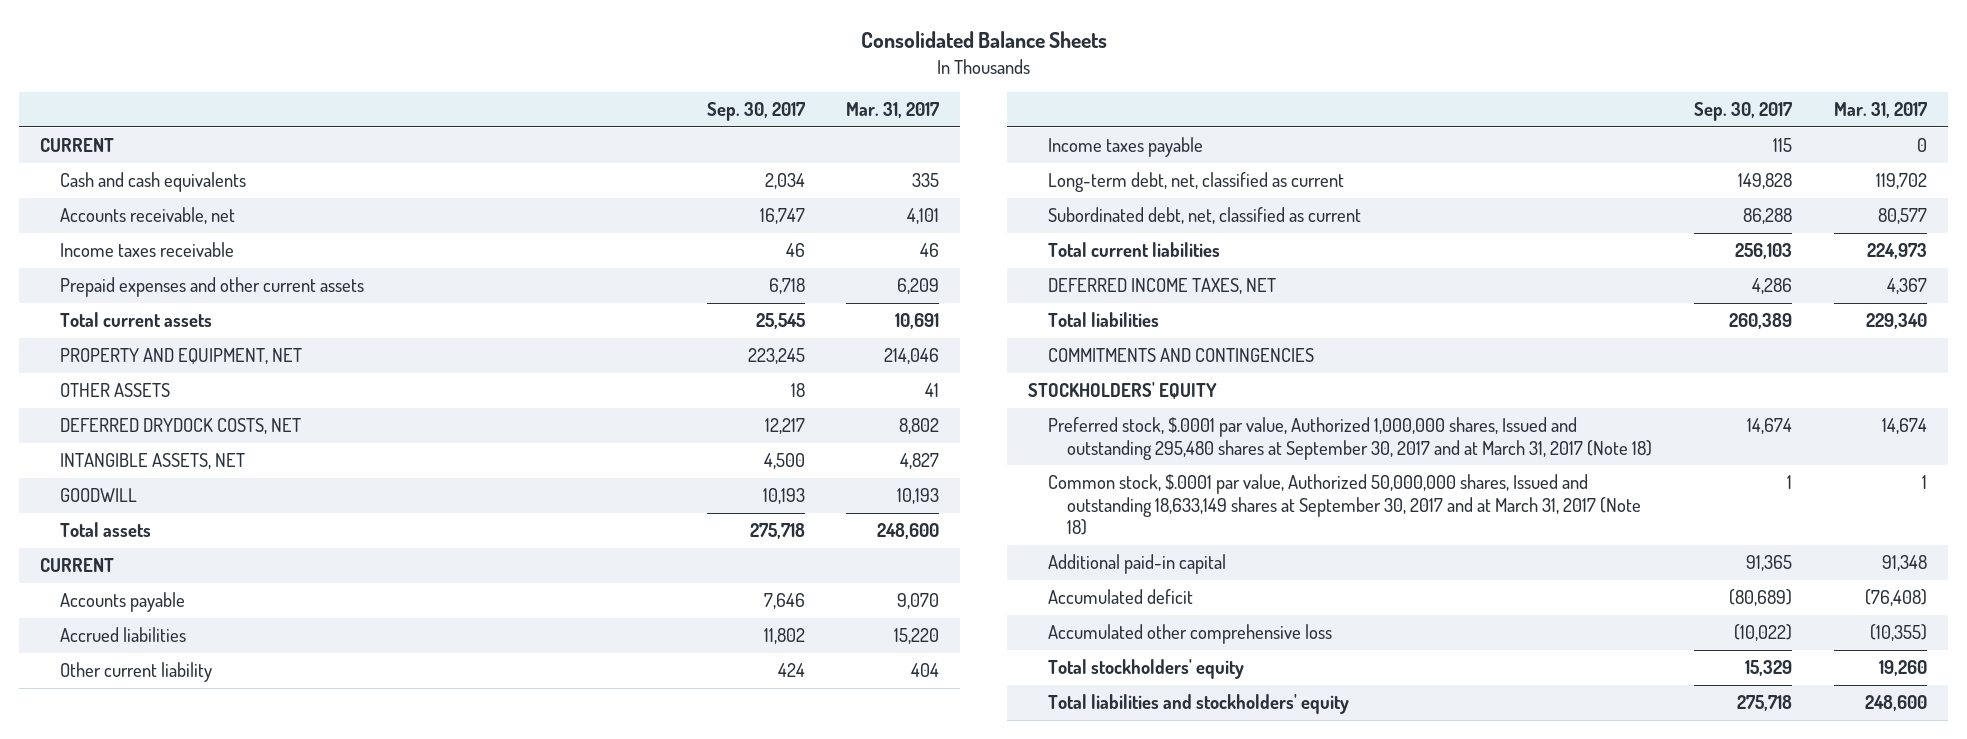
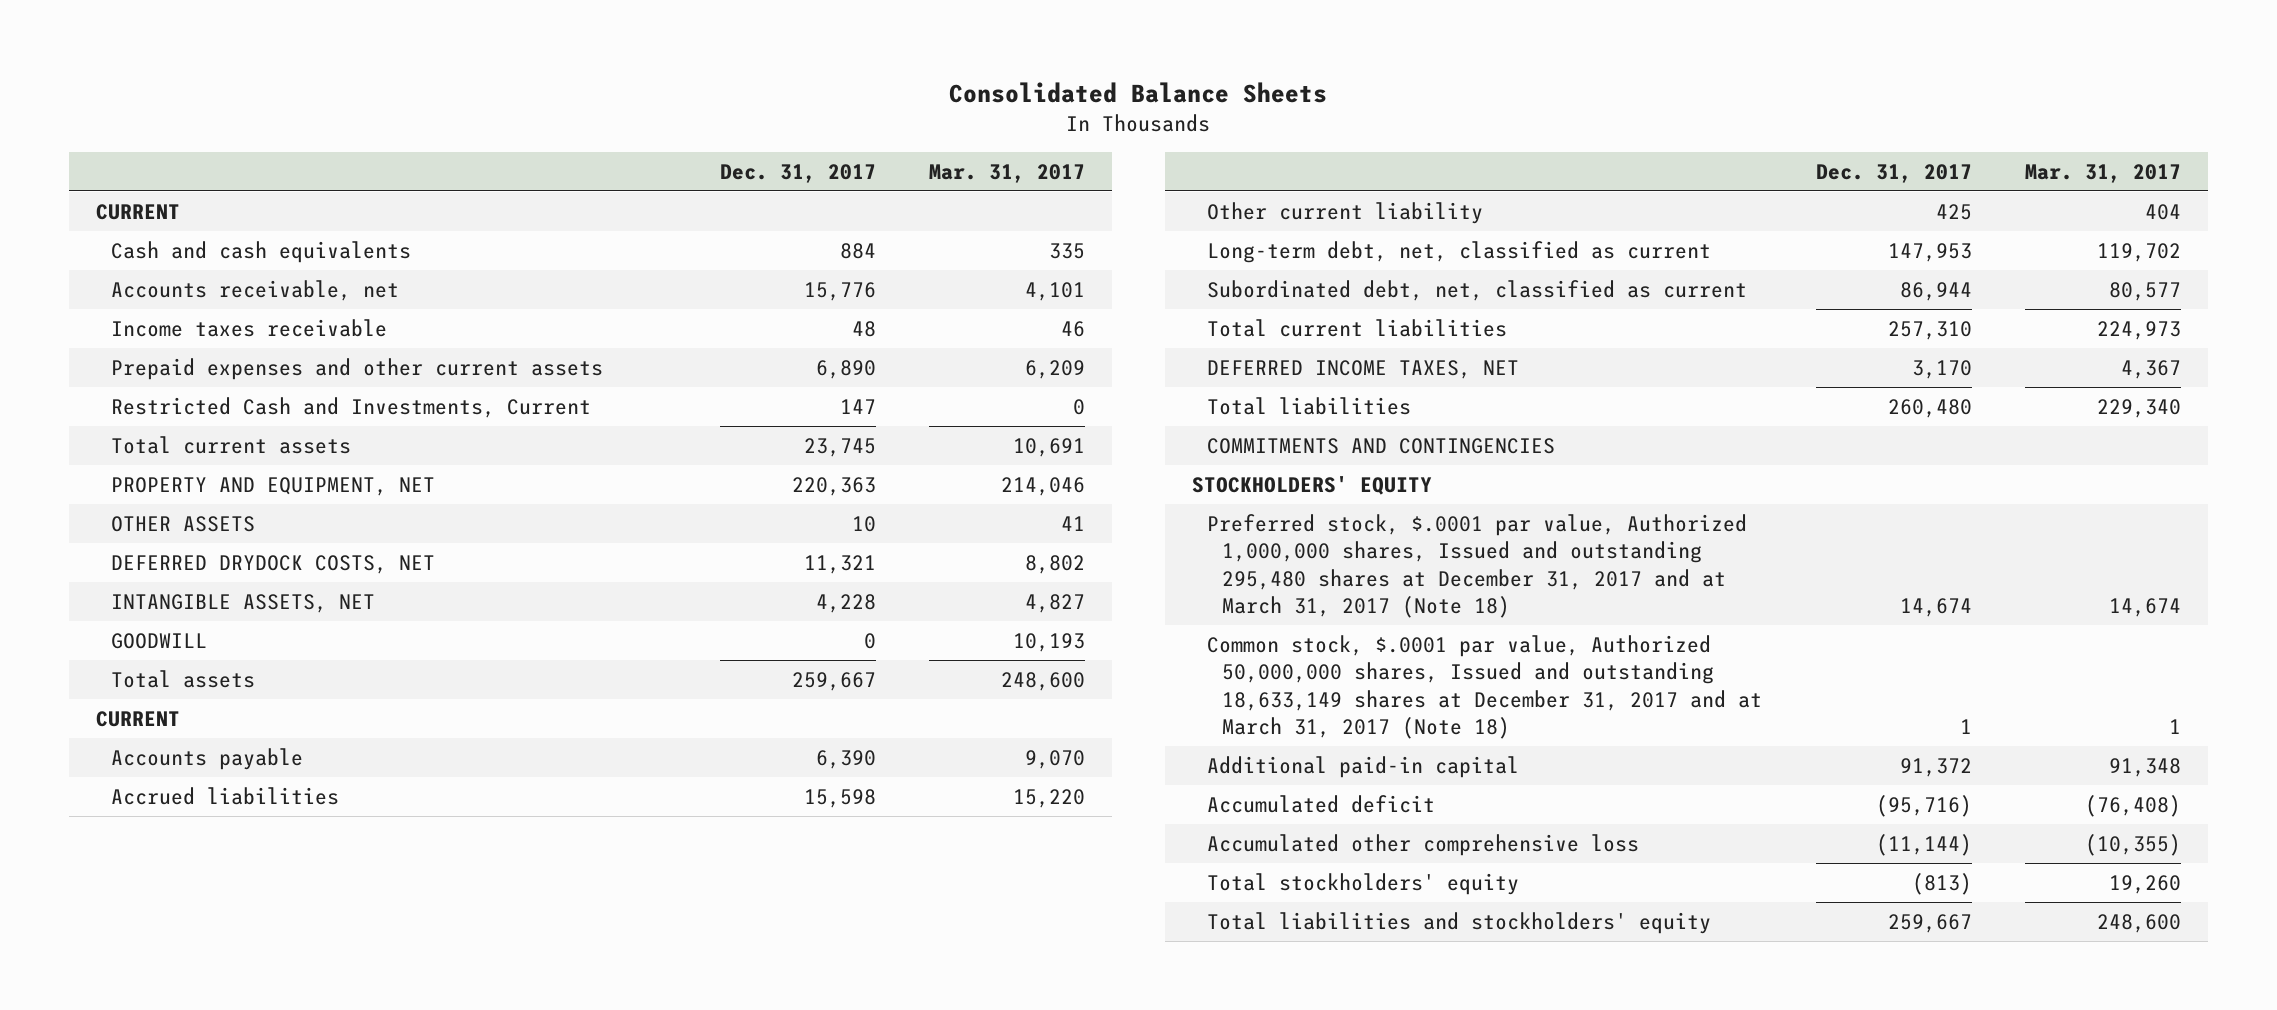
- | Sep. 30, 2017 | Mar. 31, 2017
+ | Dec. 31, 2017 | Mar. 31, 2017
+ Restricted Cash and Investments, Current | 147 | 0
- Income taxes payable | 115 | 0
- Preferred stock, $.0001 par value, Authorized 1,000,000 shares, Issued and outstanding 295,480 shares at September 30, 2017 and at March 31, 2017 (Note 18) | 14,674 | 14,674
- Common stock, $.0001 par value, Authorized 50,000,000 shares, Issued and outstanding 18,633,149 shares at September 30, 2017 and at March 31, 2017 (Note 18) | 1 | 1
+ Preferred stock, $.0001 par value, Authorized 1,000,000 shares, Issued and outstanding 295,480 shares at December 31, 2017 and at March 31, 2017 (Note 18) | 14,674 | 14,674
+ Common stock, $.0001 par value, Authorized 50,000,000 shares, Issued and outstanding 18,633,149 shares at December 31, 2017 and at March 31, 2017 (Note 18) | 1 | 1

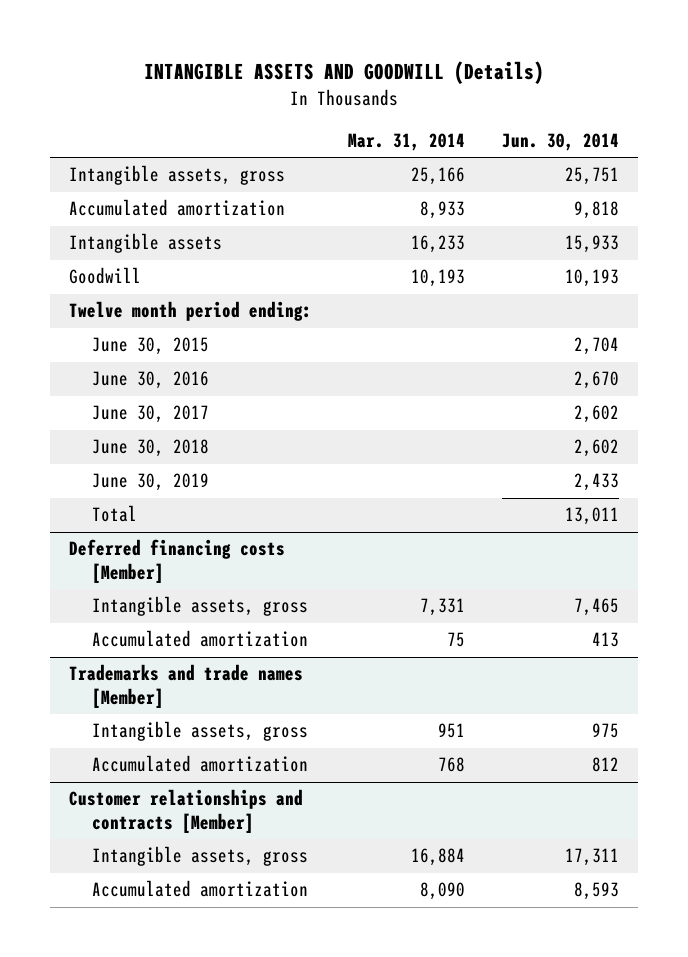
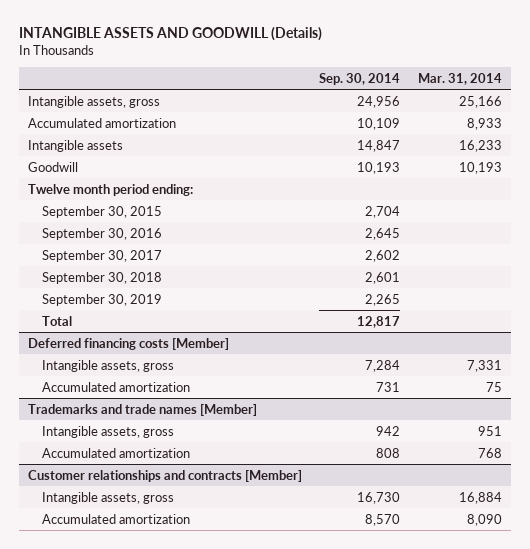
- | Mar. 31, 2014 | Jun. 30, 2014
+ | Sep. 30, 2014 | Mar. 31, 2014
- June 30, 2015 | | 2,704
- June 30, 2016 | | 2,670
- June 30, 2017 | | 2,602
- June 30, 2018 | | 2,602
- June 30, 2019 | | 2,433
+ September 30, 2015 | 2,704 |
+ September 30, 2016 | 2,645 |
+ September 30, 2017 | 2,602 |
+ September 30, 2018 | 2,601 |
+ September 30, 2019 | 2,265 |

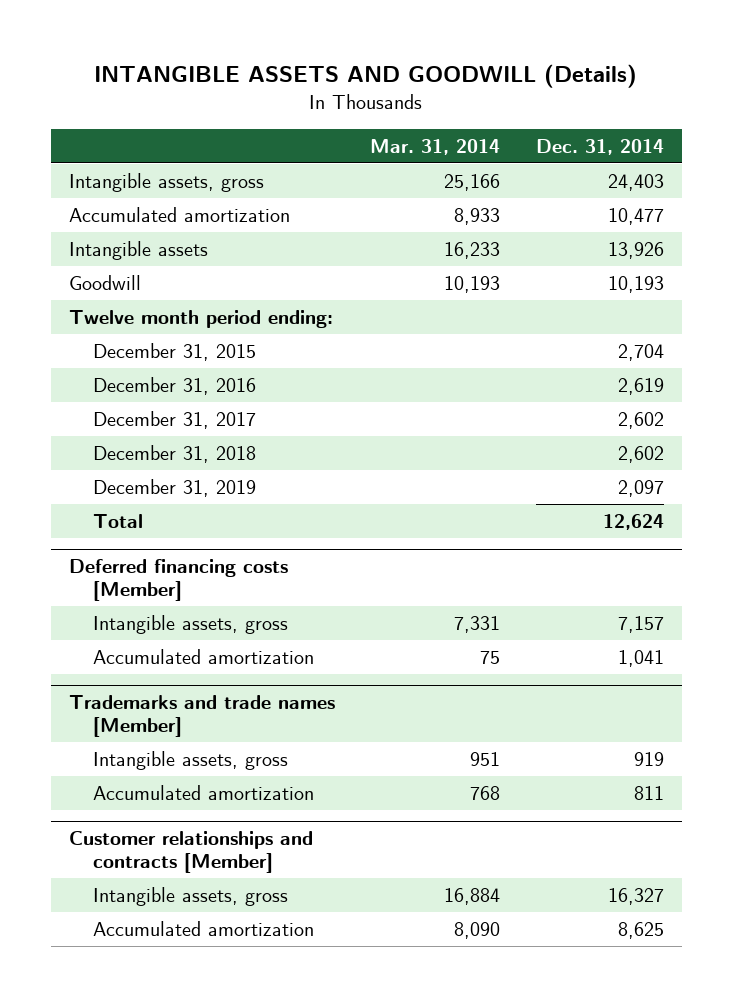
- | Sep. 30, 2014 | Mar. 31, 2014
+ | Mar. 31, 2014 | Dec. 31, 2014
- September 30, 2015 | 2,704 |
- September 30, 2016 | 2,645 |
- September 30, 2017 | 2,602 |
- September 30, 2018 | 2,601 |
- September 30, 2019 | 2,265 |
+ December 31, 2015 | | 2,704
+ December 31, 2016 | | 2,619
+ December 31, 2017 | | 2,602
+ December 31, 2018 | | 2,602
+ December 31, 2019 | | 2,097

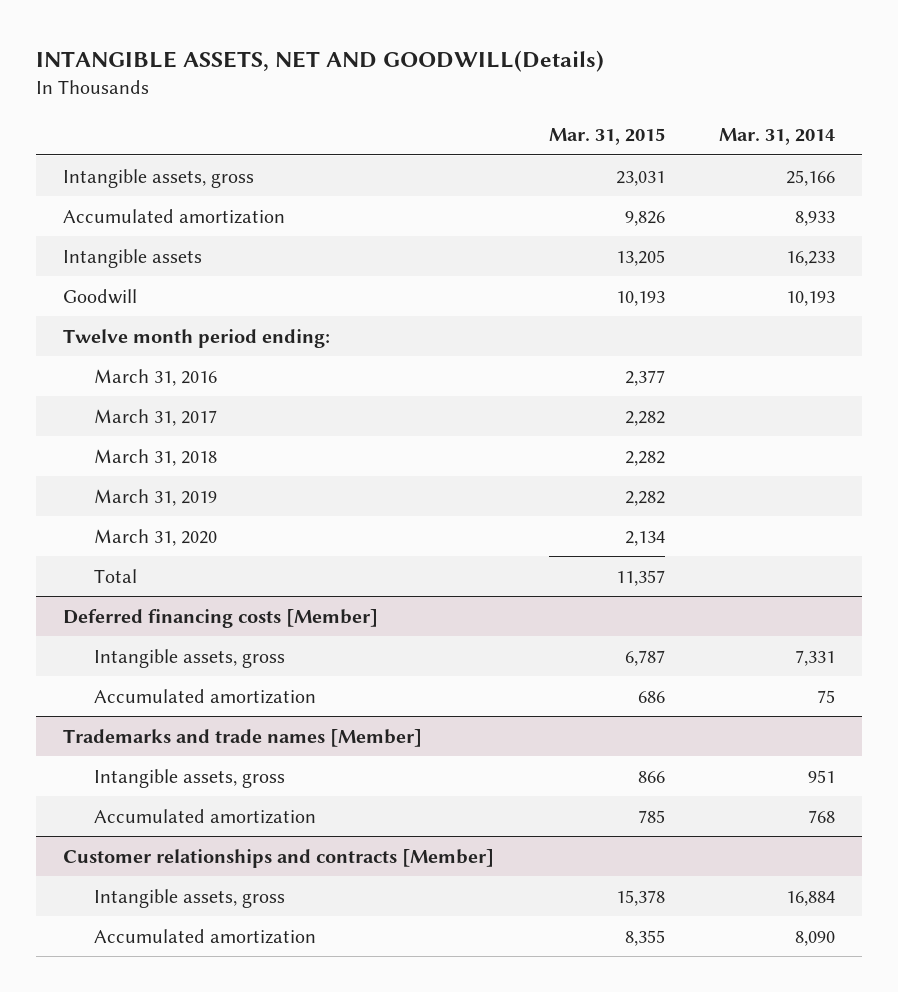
- INTANGIBLE ASSETS AND GOODWILL (Details)
+ INTANGIBLE ASSETS, NET AND GOODWILL(Details)
- | Mar. 31, 2014 | Dec. 31, 2014
+ | Mar. 31, 2015 | Mar. 31, 2014
- December 31, 2015 | | 2,704
- December 31, 2016 | | 2,619
- December 31, 2017 | | 2,602
- December 31, 2018 | | 2,602
- December 31, 2019 | | 2,097
+ March 31, 2016 | 2,377 |
+ March 31, 2017 | 2,282 |
+ March 31, 2018 | 2,282 |
+ March 31, 2019 | 2,282 |
+ March 31, 2020 | 2,134 |

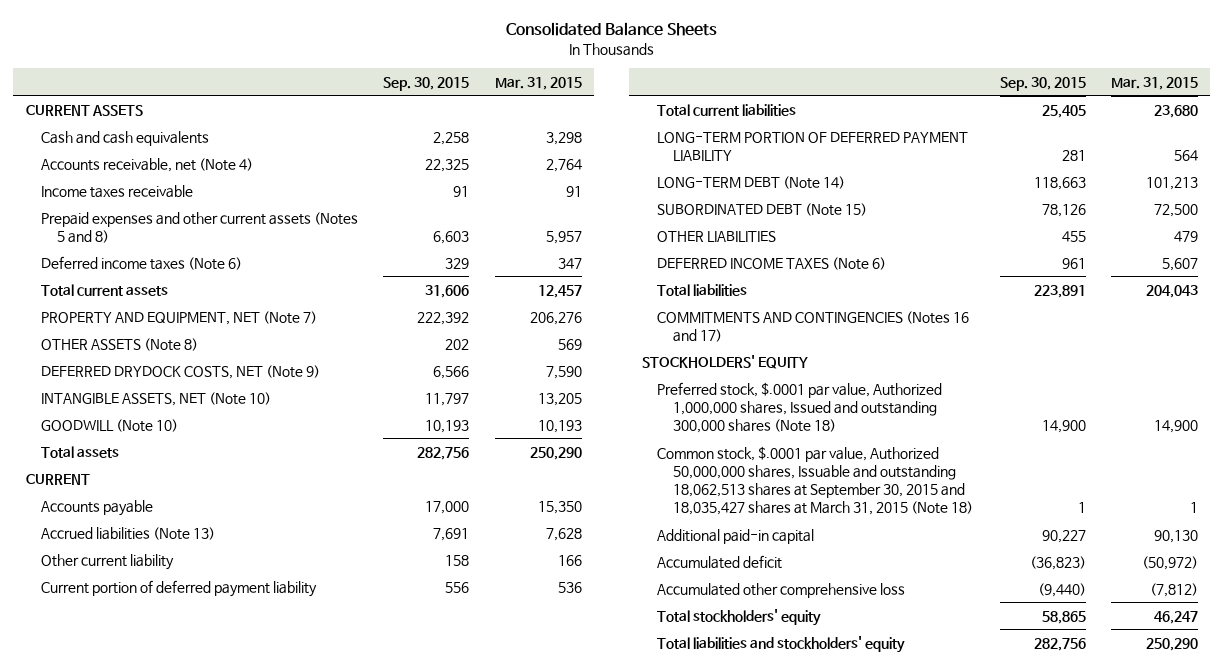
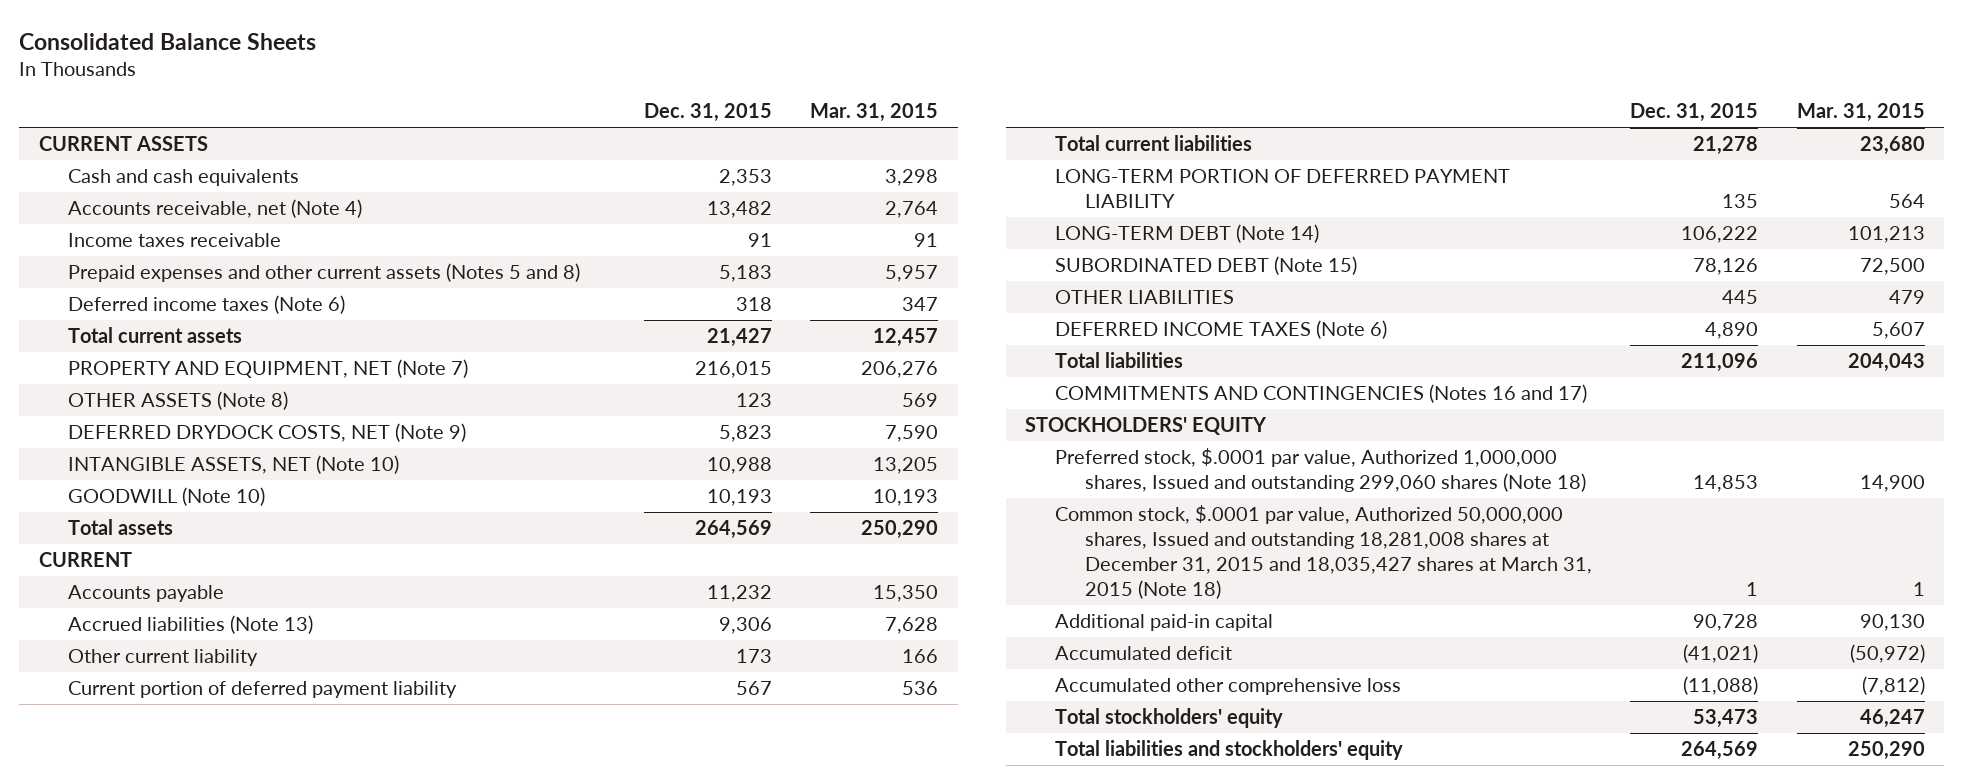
- | Sep. 30, 2015 | Mar. 31, 2015
+ | Dec. 31, 2015 | Mar. 31, 2015
- Preferred stock, $.0001 par value, Authorized 1,000,000 shares, Issued and outstanding 300,000 shares (Note 18) | 14,900 | 14,900
- Common stock, $.0001 par value, Authorized 50,000,000 shares, Issuable and outstanding 18,062,513 shares at September 30, 2015 and 18,035,427 shares at March 31, 2015 (Note 18) | 1 | 1
+ Preferred stock, $.0001 par value, Authorized 1,000,000 shares, Issued and outstanding 299,060 shares (Note 18) | 14,853 | 14,900
+ Common stock, $.0001 par value, Authorized 50,000,000 shares, Issued and outstanding 18,281,008 shares at December 31, 2015 and 18,035,427 shares at March 31, 2015 (Note 18) | 1 | 1

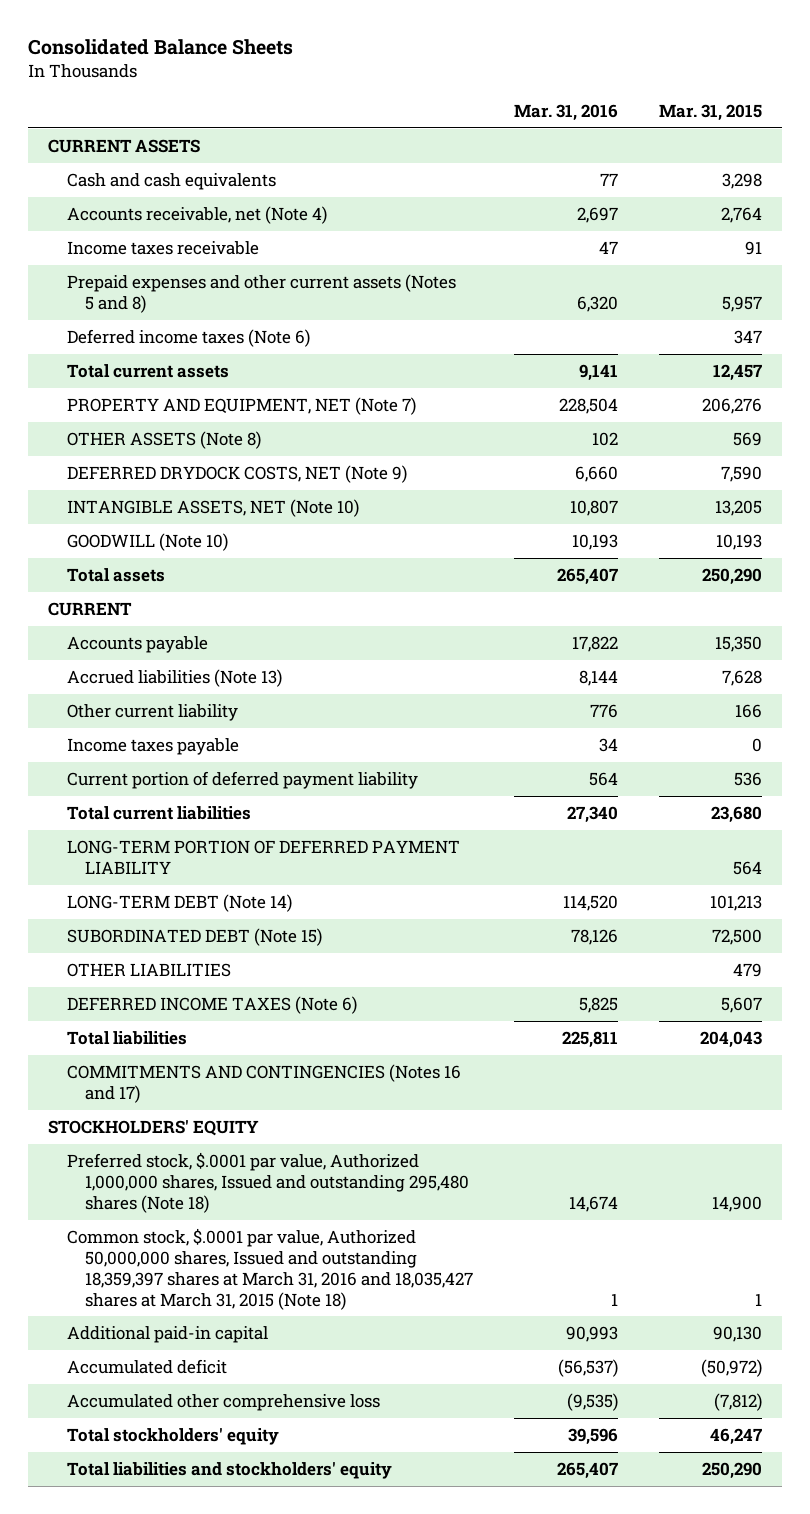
- | Dec. 31, 2015 | Mar. 31, 2015
+ | Mar. 31, 2016 | Mar. 31, 2015
+ Income taxes payable | 34 | 0
- Preferred stock, $.0001 par value, Authorized 1,000,000 shares, Issued and outstanding 299,060 shares (Note 18) | 14,853 | 14,900
- Common stock, $.0001 par value, Authorized 50,000,000 shares, Issued and outstanding 18,281,008 shares at December 31, 2015 and 18,035,427 shares at March 31, 2015 (Note 18) | 1 | 1
+ Preferred stock, $.0001 par value, Authorized 1,000,000 shares, Issued and outstanding 295,480 shares (Note 18) | 14,674 | 14,900
+ Common stock, $.0001 par value, Authorized 50,000,000 shares, Issued and outstanding 18,359,397 shares at March 31, 2016 and 18,035,427 shares at March 31, 2015 (Note 18) | 1 | 1

